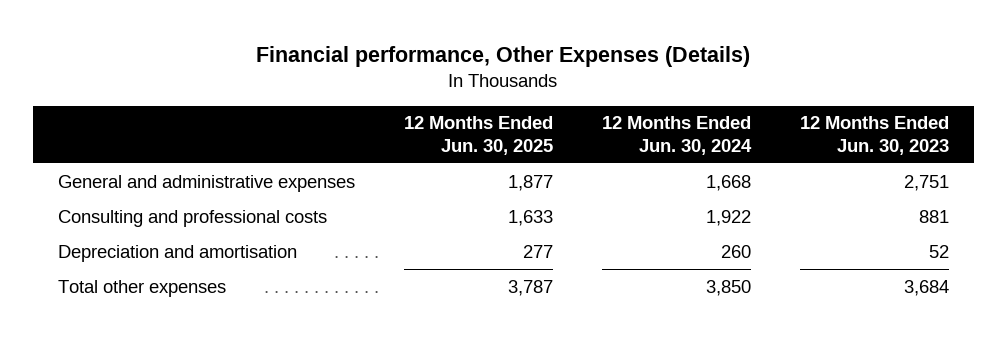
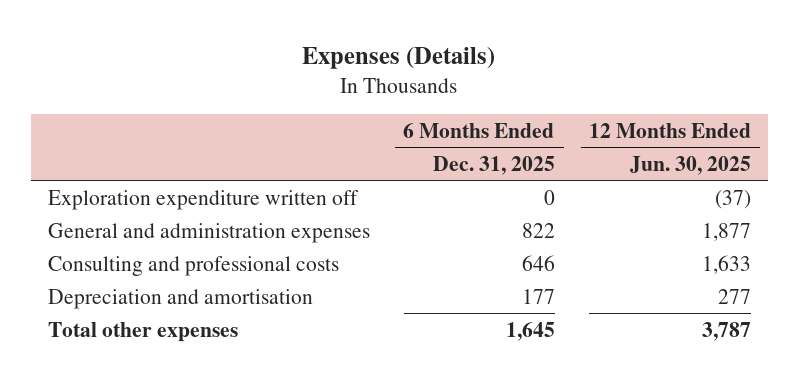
- Financial performance, Other Expenses (Details)
+ Expenses (Details)
- | 12 Months Ended Jun. 30, 2025 | 12 Months Ended Jun. 30, 2024 | 12 Months Ended Jun. 30, 2023
+ | 6 Months Ended Dec. 31, 2025 | 12 Months Ended Jun. 30, 2025
- General and administrative expenses | 1,877 | 1,668 | 2,751
+ Exploration expenditure written off | 0 | (37)
+ General and administration expenses | 822 | 1,877

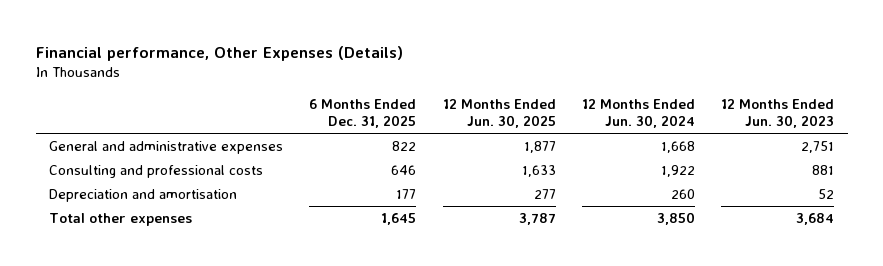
- Expenses (Details)
+ Financial performance, Other Expenses (Details)
- | 6 Months Ended Dec. 31, 2025 | 12 Months Ended Jun. 30, 2025
+ | 6 Months Ended Dec. 31, 2025 | 12 Months Ended Jun. 30, 2025 | 12 Months Ended Jun. 30, 2024 | 12 Months Ended Jun. 30, 2023
- Exploration expenditure written off | 0 | (37)
- General and administration expenses | 822 | 1,877
+ General and administrative expenses | 822 | 1,877 | 1,668 | 2,751

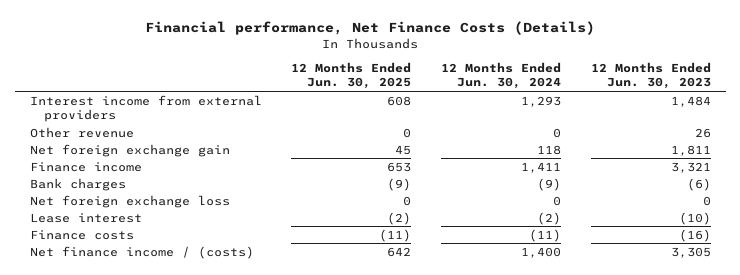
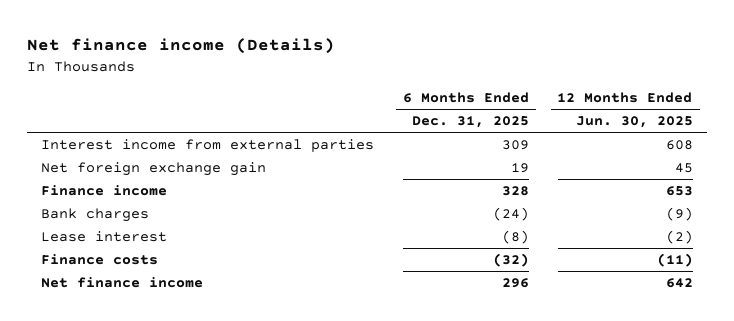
- Financial performance, Net Finance Costs (Details)
+ Net finance income (Details)
- | 12 Months Ended Jun. 30, 2025 | 12 Months Ended Jun. 30, 2024 | 12 Months Ended Jun. 30, 2023
+ | 6 Months Ended Dec. 31, 2025 | 12 Months Ended Jun. 30, 2025
- Interest income from external providers | 608 | 1,293 | 1,484
- Other revenue | 0 | 0 | 26
+ Interest income from external parties | 309 | 608
- Net foreign exchange loss | 0 | 0 | 0
- Net finance income / (costs) | 642 | 1,400 | 3,305
+ Net finance income | 296 | 642

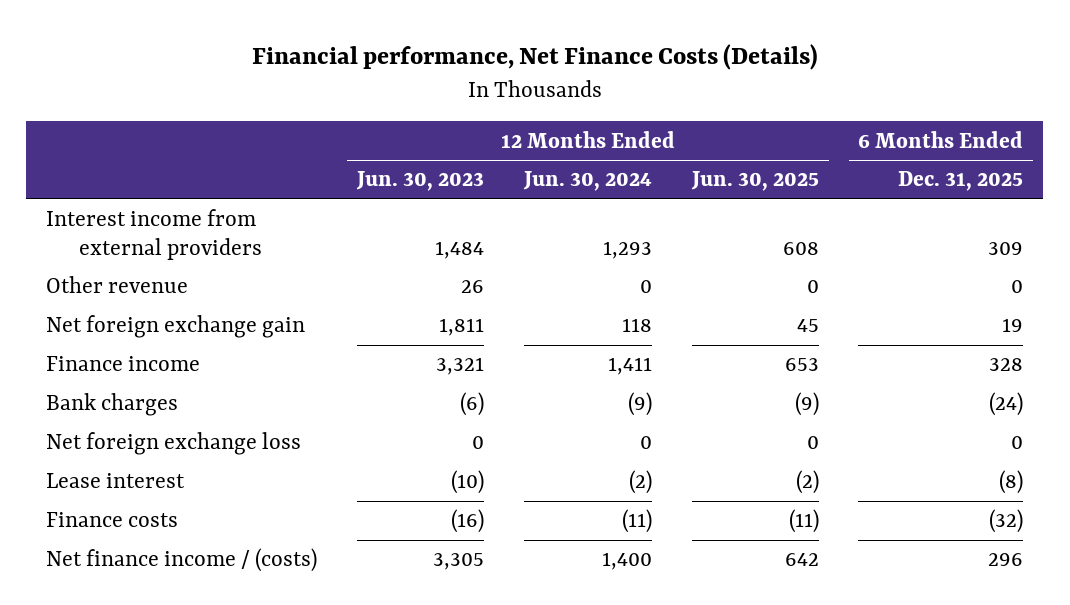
- Net finance income (Details)
+ Financial performance, Net Finance Costs (Details)
- | 6 Months Ended Dec. 31, 2025 | 12 Months Ended Jun. 30, 2025
+ | 12 Months Ended Jun. 30, 2023 | 12 Months Ended Jun. 30, 2024 | 12 Months Ended Jun. 30, 2025 | 6 Months Ended Dec. 31, 2025
- Interest income from external parties | 309 | 608
+ Interest income from external providers | 1,484 | 1,293 | 608 | 309
+ Other revenue | 26 | 0 | 0 | 0
+ Net foreign exchange loss | 0 | 0 | 0 | 0
- Net finance income | 296 | 642
+ Net finance income / (costs) | 3,305 | 1,400 | 642 | 296

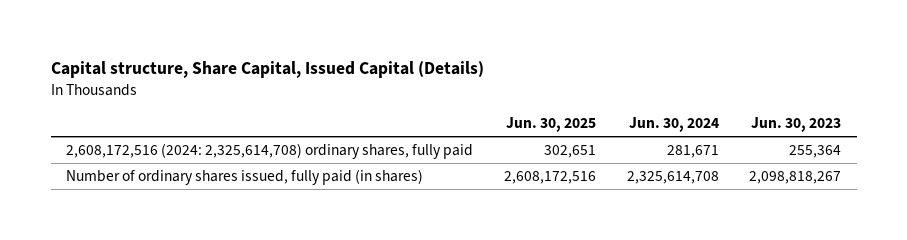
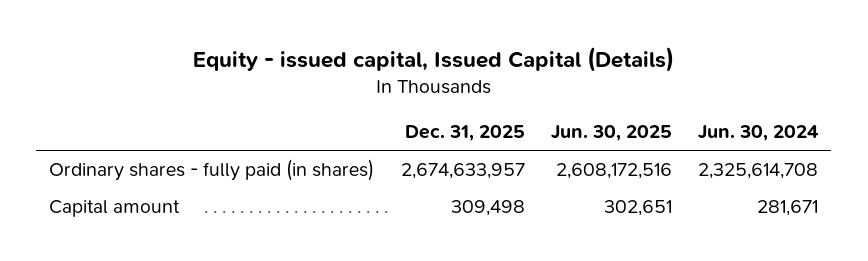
- Capital structure, Share Capital, Issued Capital (Details)
+ Equity - issued capital, Issued Capital (Details)
- | Jun. 30, 2025 | Jun. 30, 2024 | Jun. 30, 2023
+ | Dec. 31, 2025 | Jun. 30, 2025 | Jun. 30, 2024
- 2,608,172,516 (2024: 2,325,614,708) ordinary shares, fully paid | 302,651 | 281,671 | 255,364
- Number of ordinary shares issued, fully paid (in shares) | 2,608,172,516 | 2,325,614,708 | 2,098,818,267
+ Ordinary shares - fully paid (in shares) | 2,674,633,957 | 2,608,172,516 | 2,325,614,708
+ Capital amount | 309,498 | 302,651 | 281,671

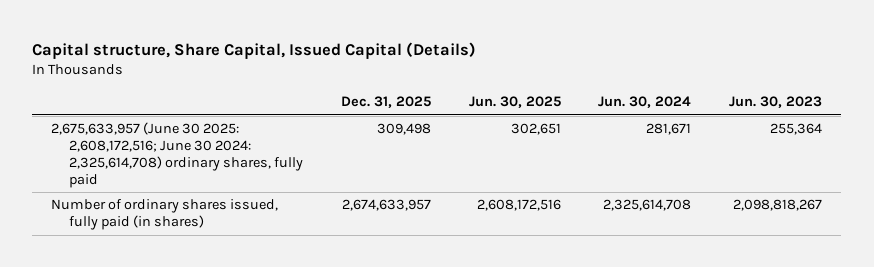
- Equity - issued capital, Issued Capital (Details)
+ Capital structure, Share Capital, Issued Capital (Details)
- | Dec. 31, 2025 | Jun. 30, 2025 | Jun. 30, 2024
+ | Dec. 31, 2025 | Jun. 30, 2025 | Jun. 30, 2024 | Jun. 30, 2023
- Ordinary shares - fully paid (in shares) | 2,674,633,957 | 2,608,172,516 | 2,325,614,708
- Capital amount | 309,498 | 302,651 | 281,671
+ 2,675,633,957 (June 30 2025: 2,608,172,516; June 30 2024: 2,325,614,708) ordinary shares, fully paid | 309,498 | 302,651 | 281,671 | 255,364
+ Number of ordinary shares issued, fully paid (in shares) | 2,674,633,957 | 2,608,172,516 | 2,325,614,708 | 2,098,818,267

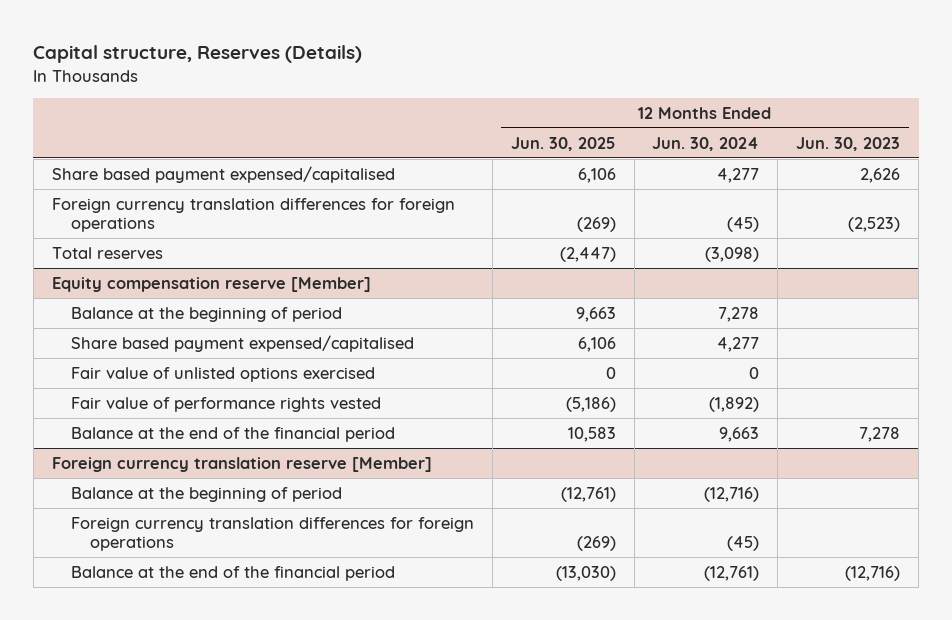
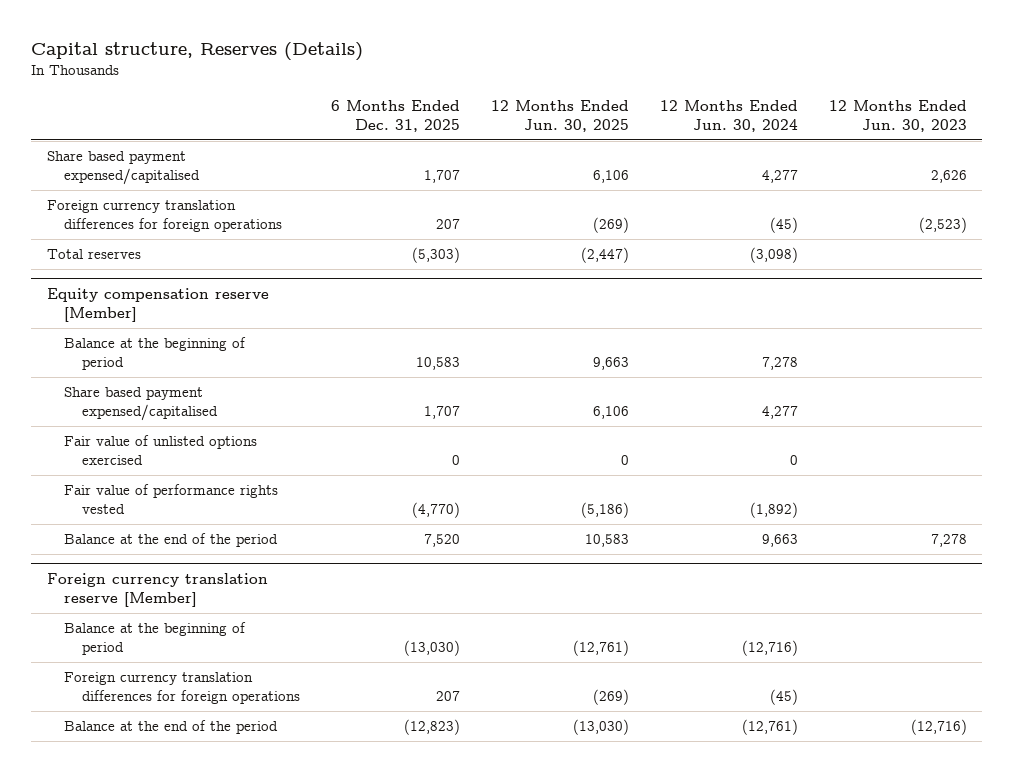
- | 12 Months Ended Jun. 30, 2025 | 12 Months Ended Jun. 30, 2024 | 12 Months Ended Jun. 30, 2023
+ | 6 Months Ended Dec. 31, 2025 | 12 Months Ended Jun. 30, 2025 | 12 Months Ended Jun. 30, 2024 | 12 Months Ended Jun. 30, 2023
@ Equity compensation reserve [Member]
- Balance at the end of the financial period | 10,583 | 9,663 | 7,278
+ Balance at the end of the period | 7,520 | 10,583 | 9,663 | 7,278
@ Foreign currency translation reserve [Member]
- Balance at the end of the financial period | (13,030) | (12,761) | (12,716)
+ Balance at the end of the period | (12,823) | (13,030) | (12,761) | (12,716)

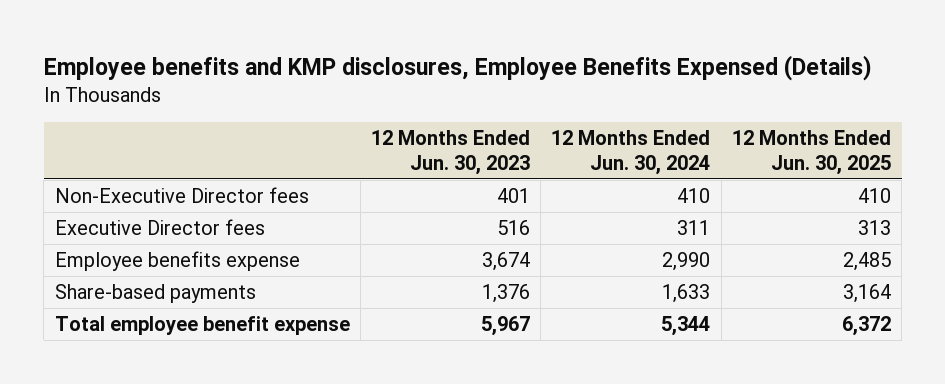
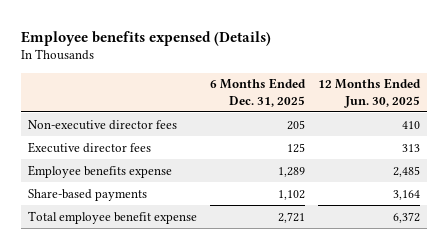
- Employee benefits and KMP disclosures, Employee Benefits Expensed (Details)
+ Employee benefits expensed (Details)
- | 12 Months Ended Jun. 30, 2023 | 12 Months Ended Jun. 30, 2024 | 12 Months Ended Jun. 30, 2025
+ | 6 Months Ended Dec. 31, 2025 | 12 Months Ended Jun. 30, 2025
- Non-Executive Director fees | 401 | 410 | 410
- Executive Director fees | 516 | 311 | 313
+ Non-executive director fees | 205 | 410
+ Executive director fees | 125 | 313

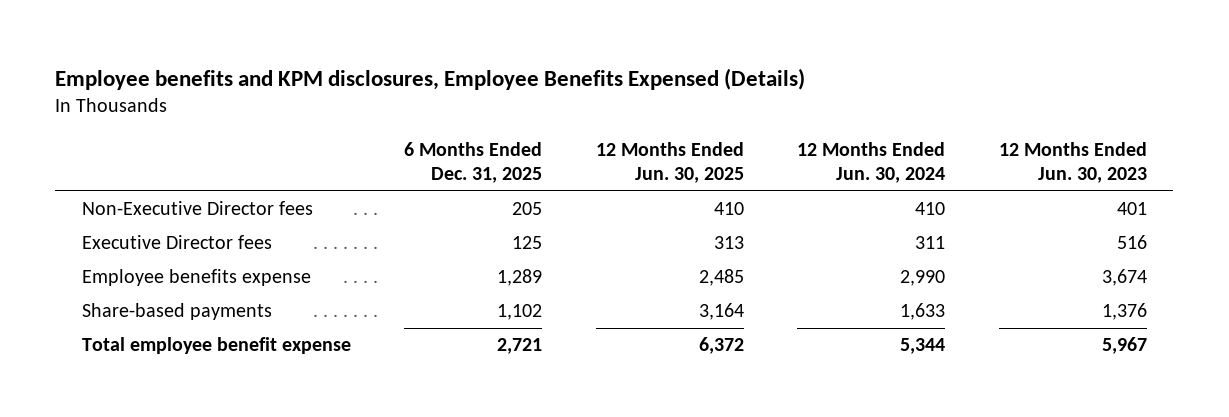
- Employee benefits expensed (Details)
+ Employee benefits and KPM disclosures, Employee Benefits Expensed (Details)
- | 6 Months Ended Dec. 31, 2025 | 12 Months Ended Jun. 30, 2025
+ | 6 Months Ended Dec. 31, 2025 | 12 Months Ended Jun. 30, 2025 | 12 Months Ended Jun. 30, 2024 | 12 Months Ended Jun. 30, 2023
- Non-executive director fees | 205 | 410
- Executive director fees | 125 | 313
+ Non-Executive Director fees | 205 | 410 | 410 | 401
+ Executive Director fees | 125 | 313 | 311 | 516

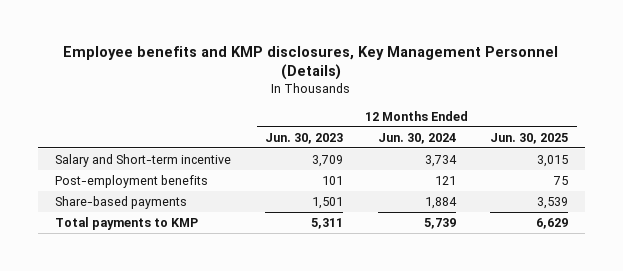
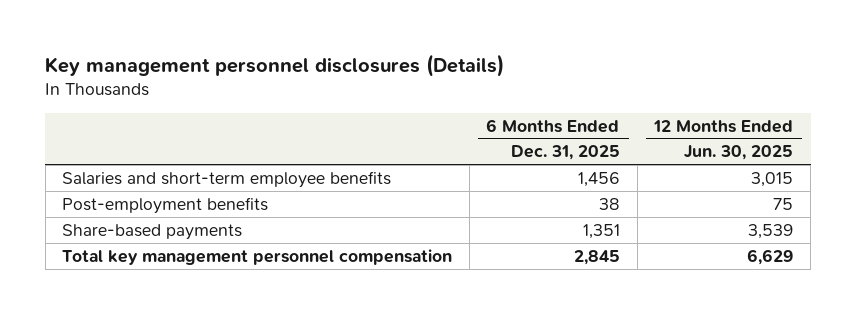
- Employee benefits and KMP disclosures, Key Management Personnel (Details)
+ Key management personnel disclosures (Details)
- | 12 Months Ended Jun. 30, 2023 | 12 Months Ended Jun. 30, 2024 | 12 Months Ended Jun. 30, 2025
+ | 6 Months Ended Dec. 31, 2025 | 12 Months Ended Jun. 30, 2025
- Salary and Short-term incentive | 3,709 | 3,734 | 3,015
+ Salaries and short-term employee benefits | 1,456 | 3,015
- Total payments to KMP | 5,311 | 5,739 | 6,629
+ Total key management personnel compensation | 2,845 | 6,629

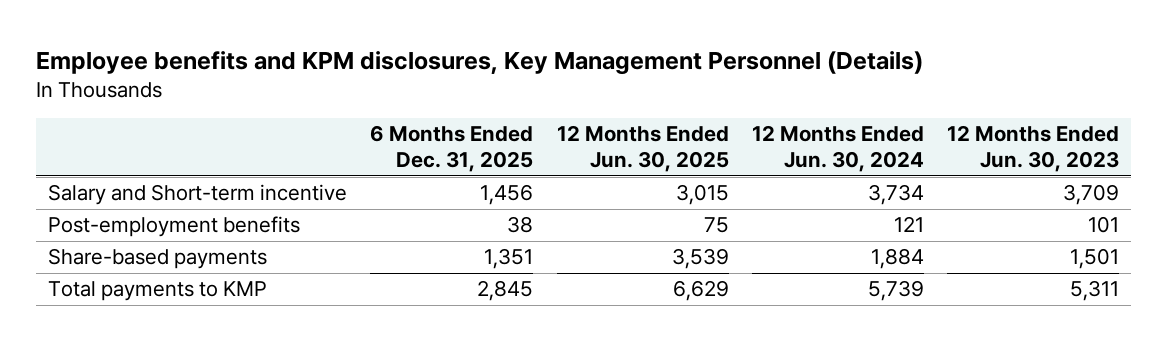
- Key management personnel disclosures (Details)
+ Employee benefits and KPM disclosures, Key Management Personnel (Details)
- | 6 Months Ended Dec. 31, 2025 | 12 Months Ended Jun. 30, 2025
+ | 6 Months Ended Dec. 31, 2025 | 12 Months Ended Jun. 30, 2025 | 12 Months Ended Jun. 30, 2024 | 12 Months Ended Jun. 30, 2023
- Salaries and short-term employee benefits | 1,456 | 3,015
+ Salary and Short-term incentive | 1,456 | 3,015 | 3,734 | 3,709
- Total key management personnel compensation | 2,845 | 6,629
+ Total payments to KMP | 2,845 | 6,629 | 5,739 | 5,311

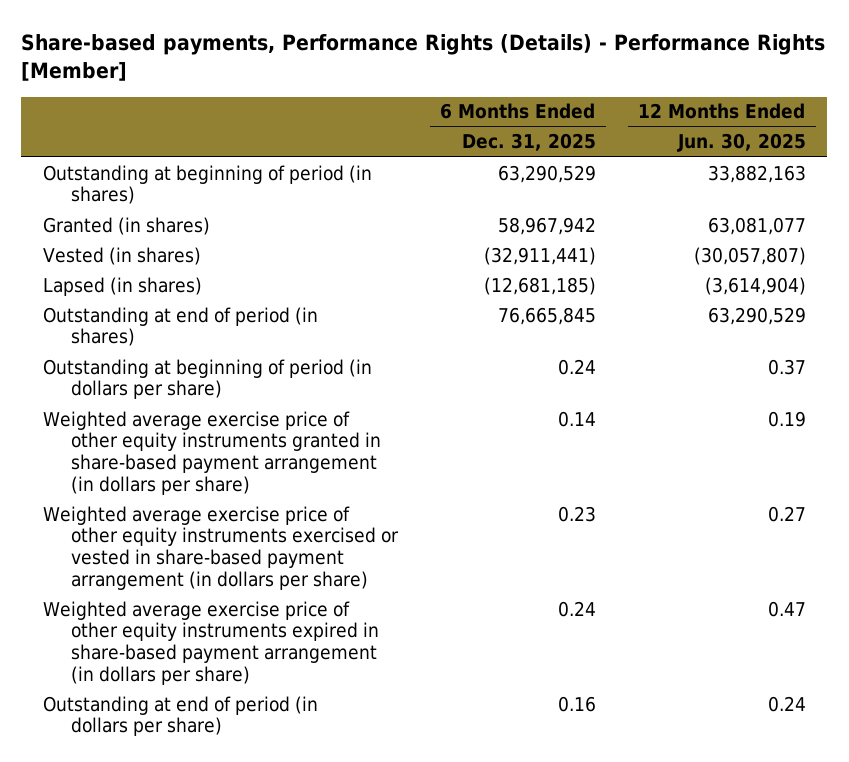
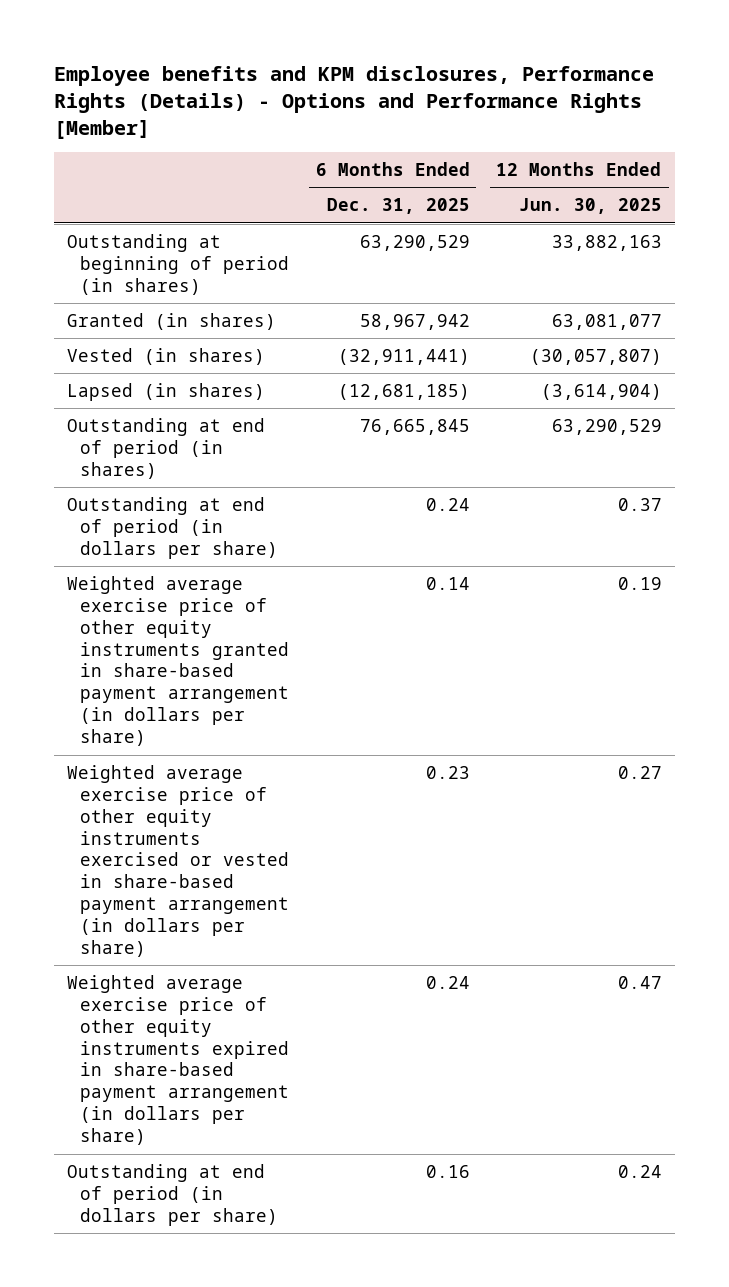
- Share-based payments, Performance Rights (Details) - Performance Rights [Member]
+ Employee benefits and KPM disclosures, Performance Rights (Details) - Options and Performance Rights [Member]
- Outstanding at beginning of period (in dollars per share) | 0.24 | 0.37
+ Outstanding at end of period (in dollars per share) | 0.24 | 0.37

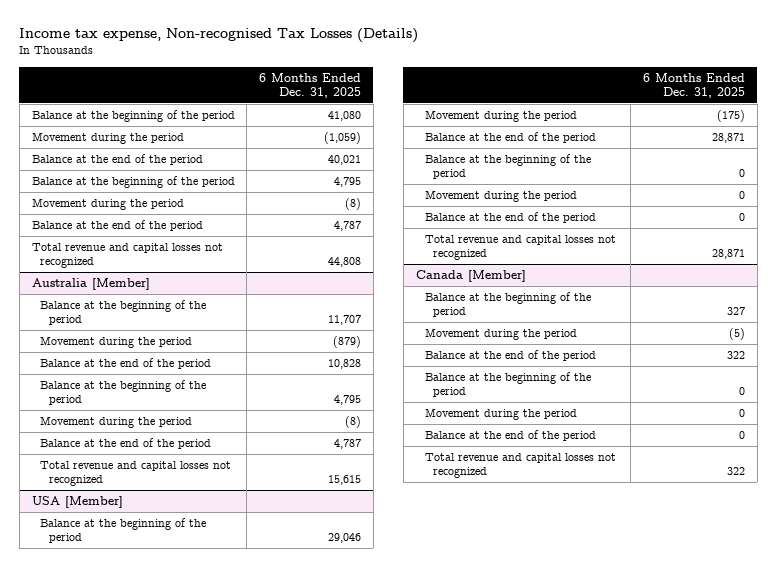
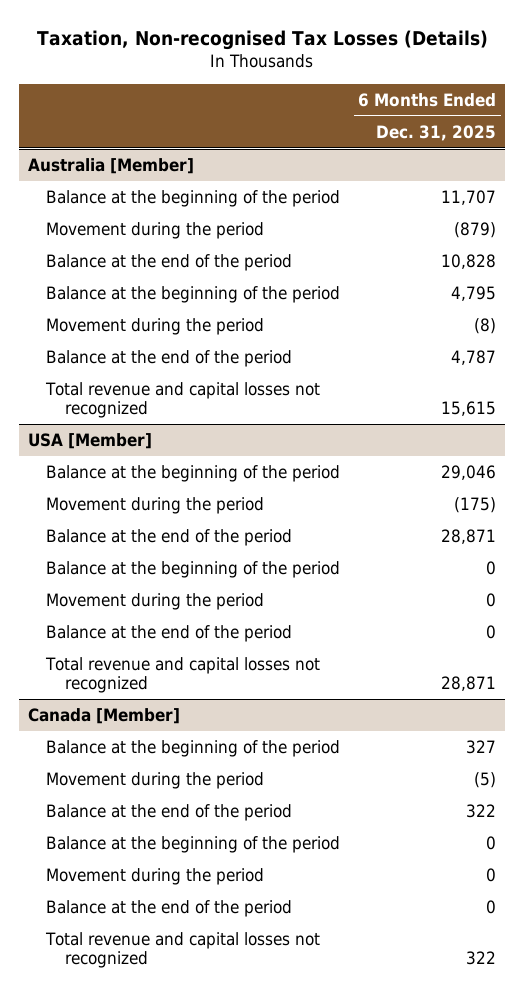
- Income tax expense, Non-recognised Tax Losses (Details)
+ Taxation, Non-recognised Tax Losses (Details)
- Balance at the beginning of the period | 41,080
- Movement during the period | (1,059)
- Balance at the end of the period | 40,021
- Balance at the beginning of the period | 4,795
- Movement during the period | (8)
- Balance at the end of the period | 4,787
- Total revenue and capital losses not recognized | 44,808

